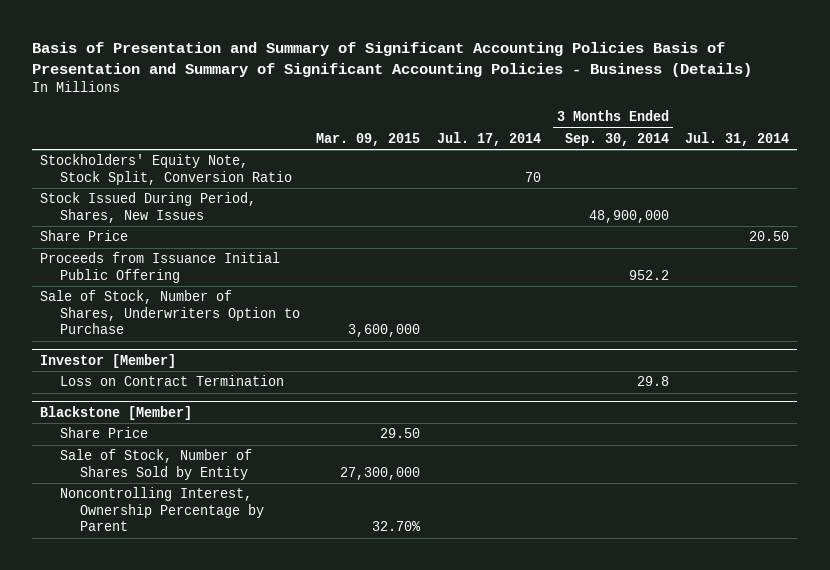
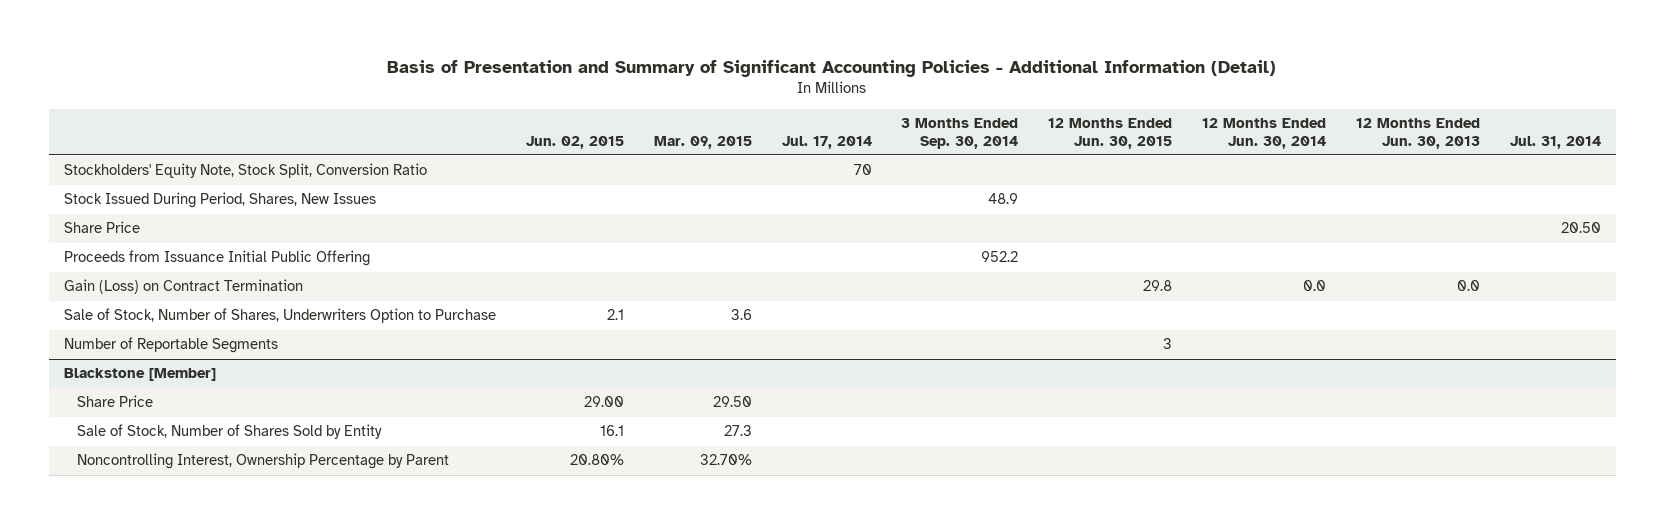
- Basis of Presentation and Summary of Significant Accounting Policies Basis of Presentation and Summary of Significant Accounting Policies - Business (Details)
+ Basis of Presentation and Summary of Significant Accounting Policies - Additional Information (Detail)
- | Mar. 09, 2015 | Jul. 17, 2014 | 3 Months Ended Sep. 30, 2014 | Jul. 31, 2014
+ | Jun. 02, 2015 | Mar. 09, 2015 | Jul. 17, 2014 | 3 Months Ended Sep. 30, 2014 | 12 Months Ended Jun. 30, 2015 | 12 Months Ended Jun. 30, 2014 | 12 Months Ended Jun. 30, 2013 | Jul. 31, 2014
- Stock Issued During Period, Shares, New Issues | | | 48,900,000 |
+ Stock Issued During Period, Shares, New Issues | | | | 48.9 | | | |
- Sale of Stock, Number of Shares, Underwriters Option to Purchase | 3,600,000 | | |
- Investor [Member]
- Loss on Contract Termination | | | 29.8 |
+ Gain (Loss) on Contract Termination | | | | | 29.8 | 0.0 | 0.0 |
+ Sale of Stock, Number of Shares, Underwriters Option to Purchase | 2.1 | 3.6 | | | | | |
+ Number of Reportable Segments | | | | | 3 | | |
@ Blackstone [Member]
- Sale of Stock, Number of Shares Sold by Entity | 27,300,000 | | |
+ Sale of Stock, Number of Shares Sold by Entity | 16.1 | 27.3 | | | | | |

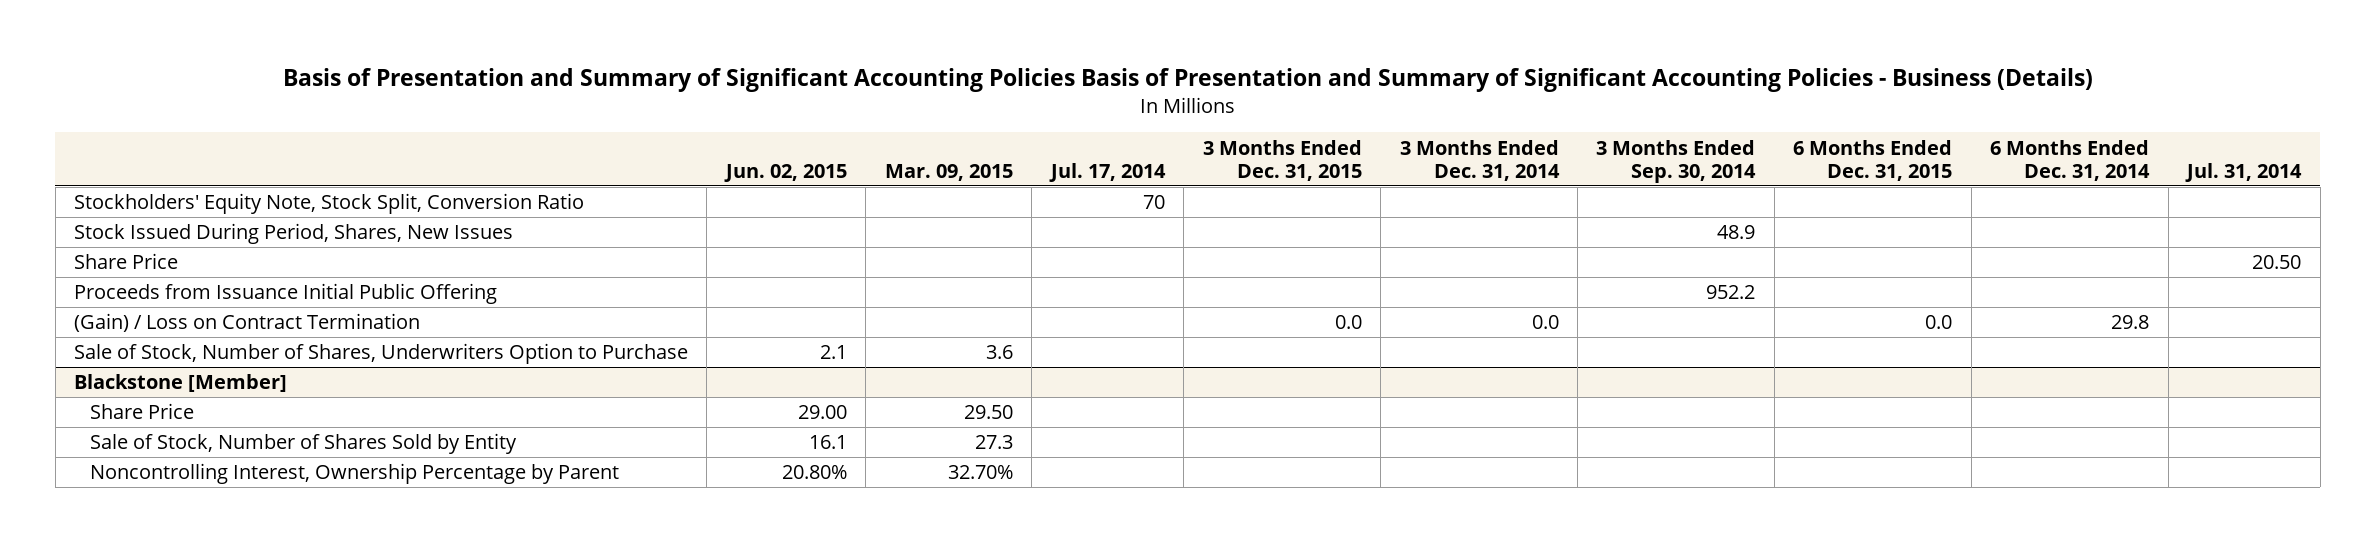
- Basis of Presentation and Summary of Significant Accounting Policies - Additional Information (Detail)
+ Basis of Presentation and Summary of Significant Accounting Policies Basis of Presentation and Summary of Significant Accounting Policies - Business (Details)
- | Jun. 02, 2015 | Mar. 09, 2015 | Jul. 17, 2014 | 3 Months Ended Sep. 30, 2014 | 12 Months Ended Jun. 30, 2015 | 12 Months Ended Jun. 30, 2014 | 12 Months Ended Jun. 30, 2013 | Jul. 31, 2014
+ | Jun. 02, 2015 | Mar. 09, 2015 | Jul. 17, 2014 | 3 Months Ended Dec. 31, 2015 | 3 Months Ended Dec. 31, 2014 | 3 Months Ended Sep. 30, 2014 | 6 Months Ended Dec. 31, 2015 | 6 Months Ended Dec. 31, 2014 | Jul. 31, 2014
- Gain (Loss) on Contract Termination | | | | | 29.8 | 0.0 | 0.0 |
+ (Gain) / Loss on Contract Termination | | | | 0.0 | 0.0 | | 0.0 | 29.8 |
- Number of Reportable Segments | | | | | 3 | | |

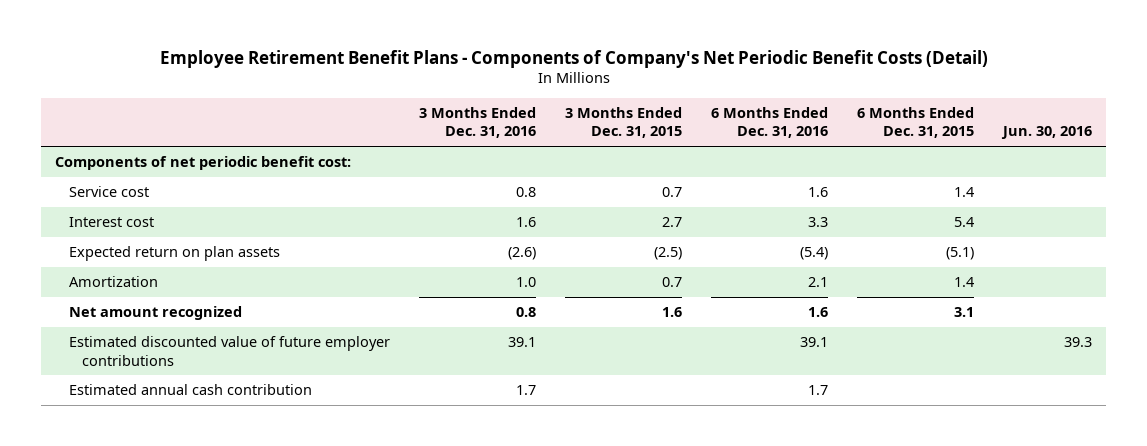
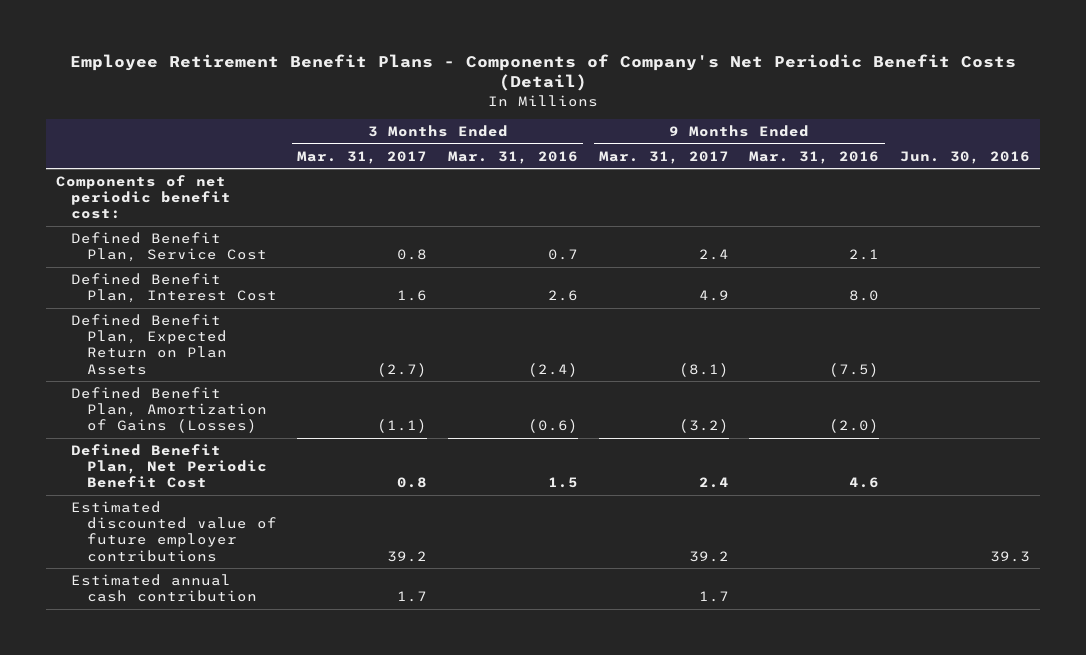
- | 3 Months Ended Dec. 31, 2016 | 3 Months Ended Dec. 31, 2015 | 6 Months Ended Dec. 31, 2016 | 6 Months Ended Dec. 31, 2015 | Jun. 30, 2016
+ | 3 Months Ended Mar. 31, 2017 | 3 Months Ended Mar. 31, 2016 | 9 Months Ended Mar. 31, 2017 | 9 Months Ended Mar. 31, 2016 | Jun. 30, 2016
- Service cost | 0.8 | 0.7 | 1.6 | 1.4 |
- Interest cost | 1.6 | 2.7 | 3.3 | 5.4 |
- Expected return on plan assets | (2.6) | (2.5) | (5.4) | (5.1) |
- Amortization | 1.0 | 0.7 | 2.1 | 1.4 |
- Net amount recognized | 0.8 | 1.6 | 1.6 | 3.1 |
+ Defined Benefit Plan, Service Cost | 0.8 | 0.7 | 2.4 | 2.1 |
+ Defined Benefit Plan, Interest Cost | 1.6 | 2.6 | 4.9 | 8.0 |
+ Defined Benefit Plan, Expected Return on Plan Assets | (2.7) | (2.4) | (8.1) | (7.5) |
+ Defined Benefit Plan, Amortization of Gains (Losses) | (1.1) | (0.6) | (3.2) | (2.0) |
+ Defined Benefit Plan, Net Periodic Benefit Cost | 0.8 | 1.5 | 2.4 | 4.6 |

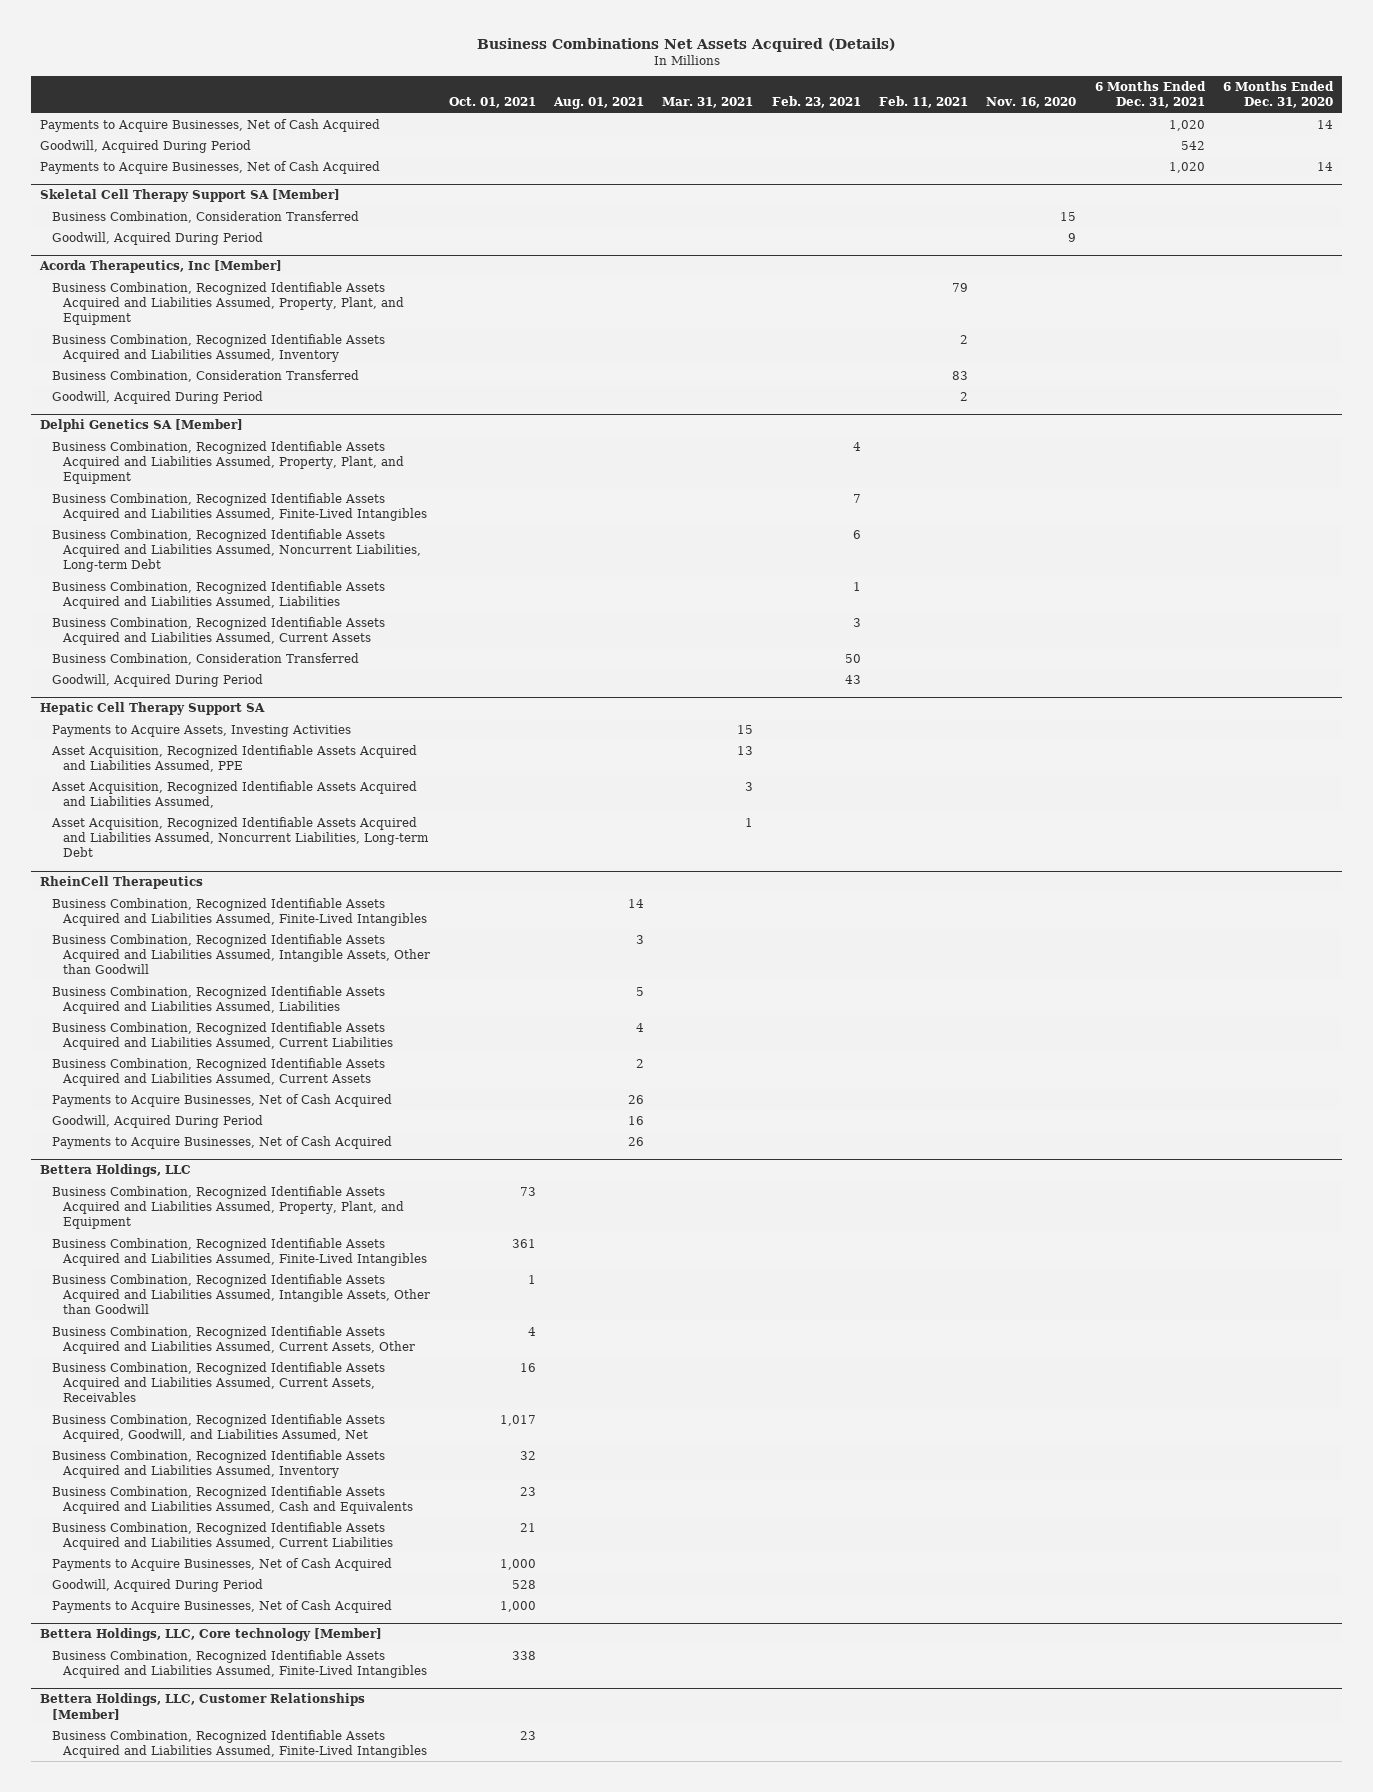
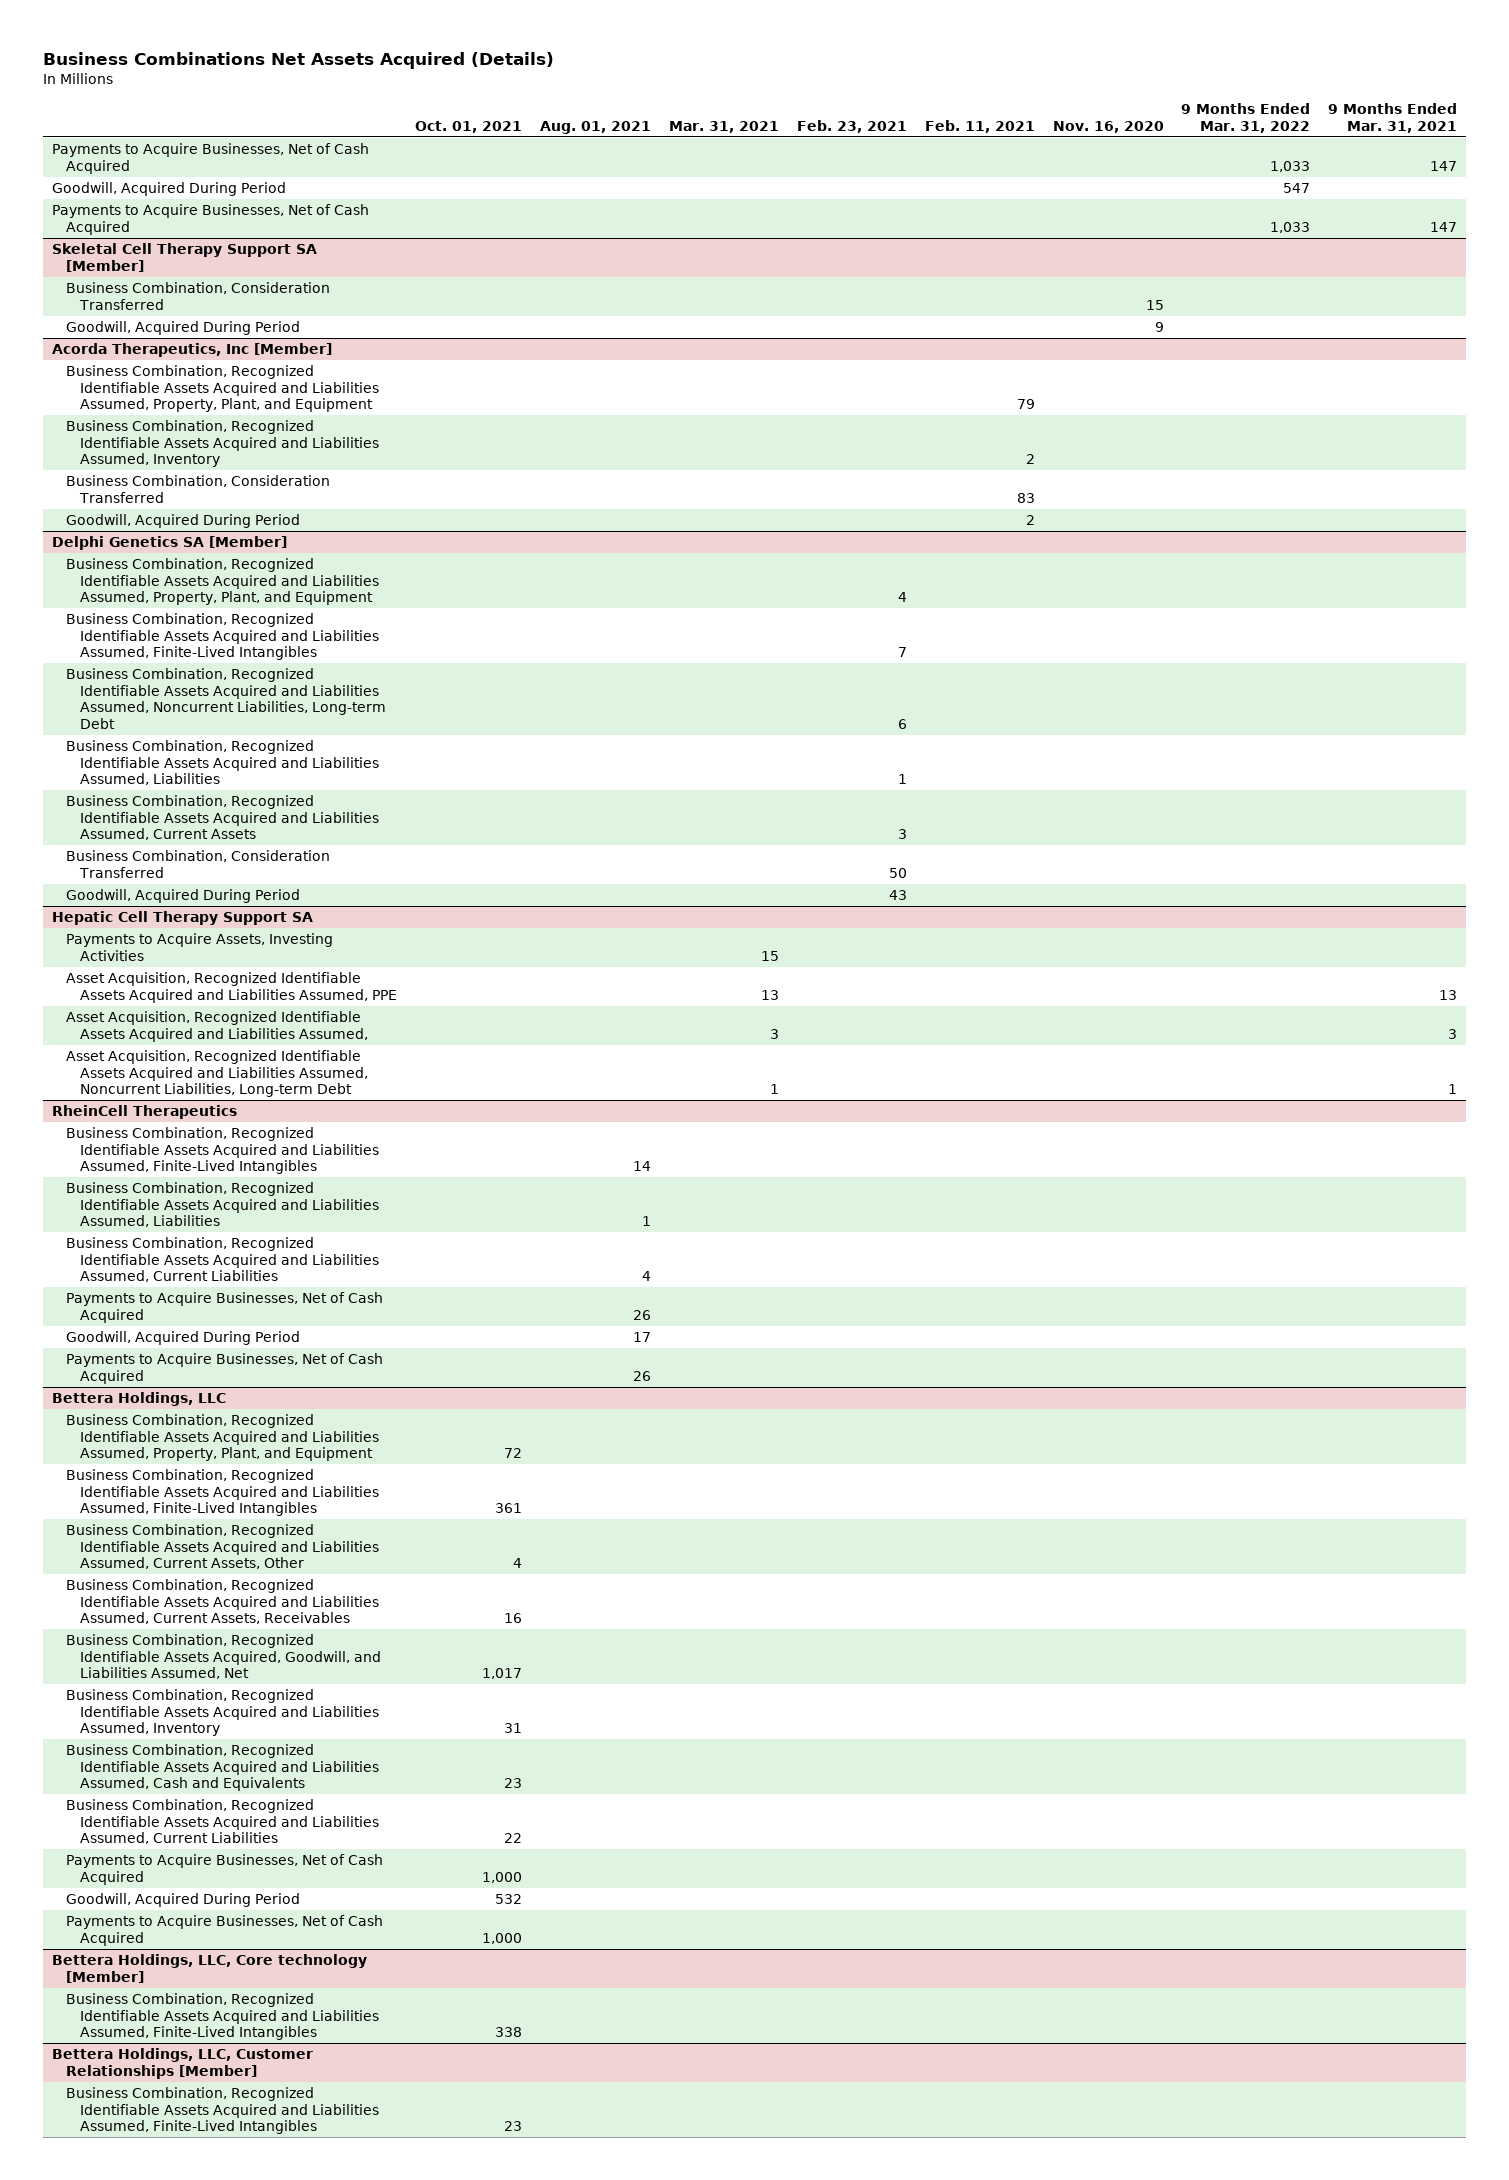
- | Oct. 01, 2021 | Aug. 01, 2021 | Mar. 31, 2021 | Feb. 23, 2021 | Feb. 11, 2021 | Nov. 16, 2020 | 6 Months Ended Dec. 31, 2021 | 6 Months Ended Dec. 31, 2020
+ | Oct. 01, 2021 | Aug. 01, 2021 | Mar. 31, 2021 | Feb. 23, 2021 | Feb. 11, 2021 | Nov. 16, 2020 | 9 Months Ended Mar. 31, 2022 | 9 Months Ended Mar. 31, 2021
@ RheinCell Therapeutics
- Business Combination, Recognized Identifiable Assets Acquired and Liabilities Assumed, Intangible Assets, Other than Goodwill | | 3 | | | | | |
- Business Combination, Recognized Identifiable Assets Acquired and Liabilities Assumed, Liabilities | | 5 | | | | | |
+ Business Combination, Recognized Identifiable Assets Acquired and Liabilities Assumed, Liabilities | | 1 | | | | | |
- Business Combination, Recognized Identifiable Assets Acquired and Liabilities Assumed, Current Assets | | 2 | | | | | |
- Goodwill, Acquired During Period | | 16 | | | | | |
+ Goodwill, Acquired During Period | | 17 | | | | | |
@ Bettera Holdings, LLC
- Business Combination, Recognized Identifiable Assets Acquired and Liabilities Assumed, Property, Plant, and Equipment | 73 | | | | | | |
+ Business Combination, Recognized Identifiable Assets Acquired and Liabilities Assumed, Property, Plant, and Equipment | 72 | | | | | | |
- Business Combination, Recognized Identifiable Assets Acquired and Liabilities Assumed, Intangible Assets, Other than Goodwill | 1 | | | | | | |
- Business Combination, Recognized Identifiable Assets Acquired and Liabilities Assumed, Inventory | 32 | | | | | | |
+ Business Combination, Recognized Identifiable Assets Acquired and Liabilities Assumed, Inventory | 31 | | | | | | |
- Business Combination, Recognized Identifiable Assets Acquired and Liabilities Assumed, Current Liabilities | 21 | | | | | | |
+ Business Combination, Recognized Identifiable Assets Acquired and Liabilities Assumed, Current Liabilities | 22 | | | | | | |
- Goodwill, Acquired During Period | 528 | | | | | | |
+ Goodwill, Acquired During Period | 532 | | | | | | |

